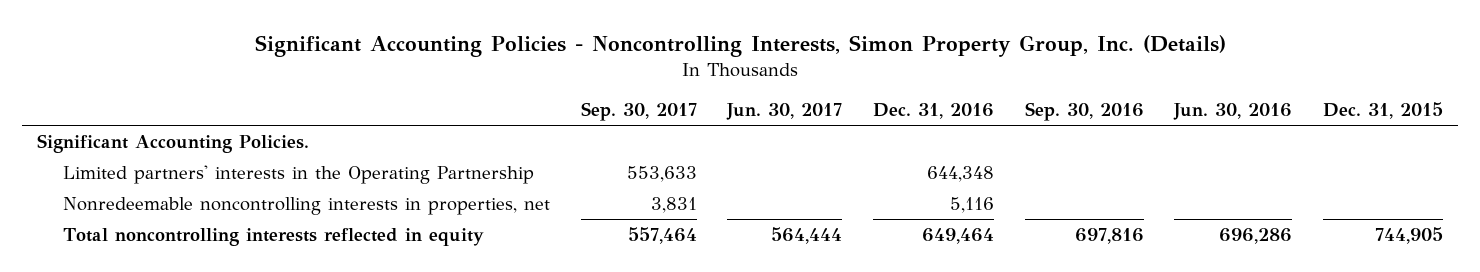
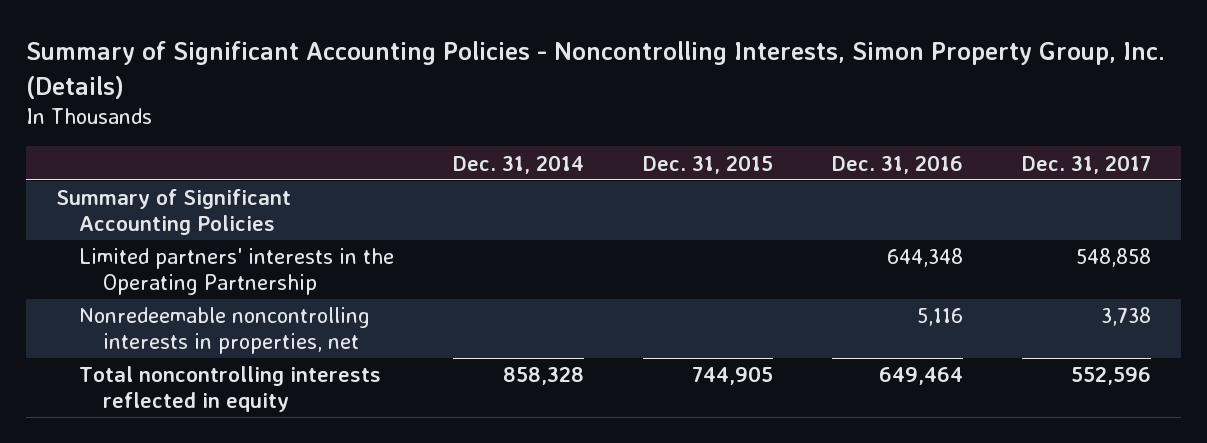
- Significant Accounting Policies - Noncontrolling Interests, Simon Property Group, Inc. (Details)
+ Summary of Significant Accounting Policies - Noncontrolling Interests, Simon Property Group, Inc. (Details)
- | Sep. 30, 2017 | Jun. 30, 2017 | Dec. 31, 2016 | Sep. 30, 2016 | Jun. 30, 2016 | Dec. 31, 2015
+ | Dec. 31, 2014 | Dec. 31, 2015 | Dec. 31, 2016 | Dec. 31, 2017
- Significant Accounting Policies.
+ Summary of Significant Accounting Policies

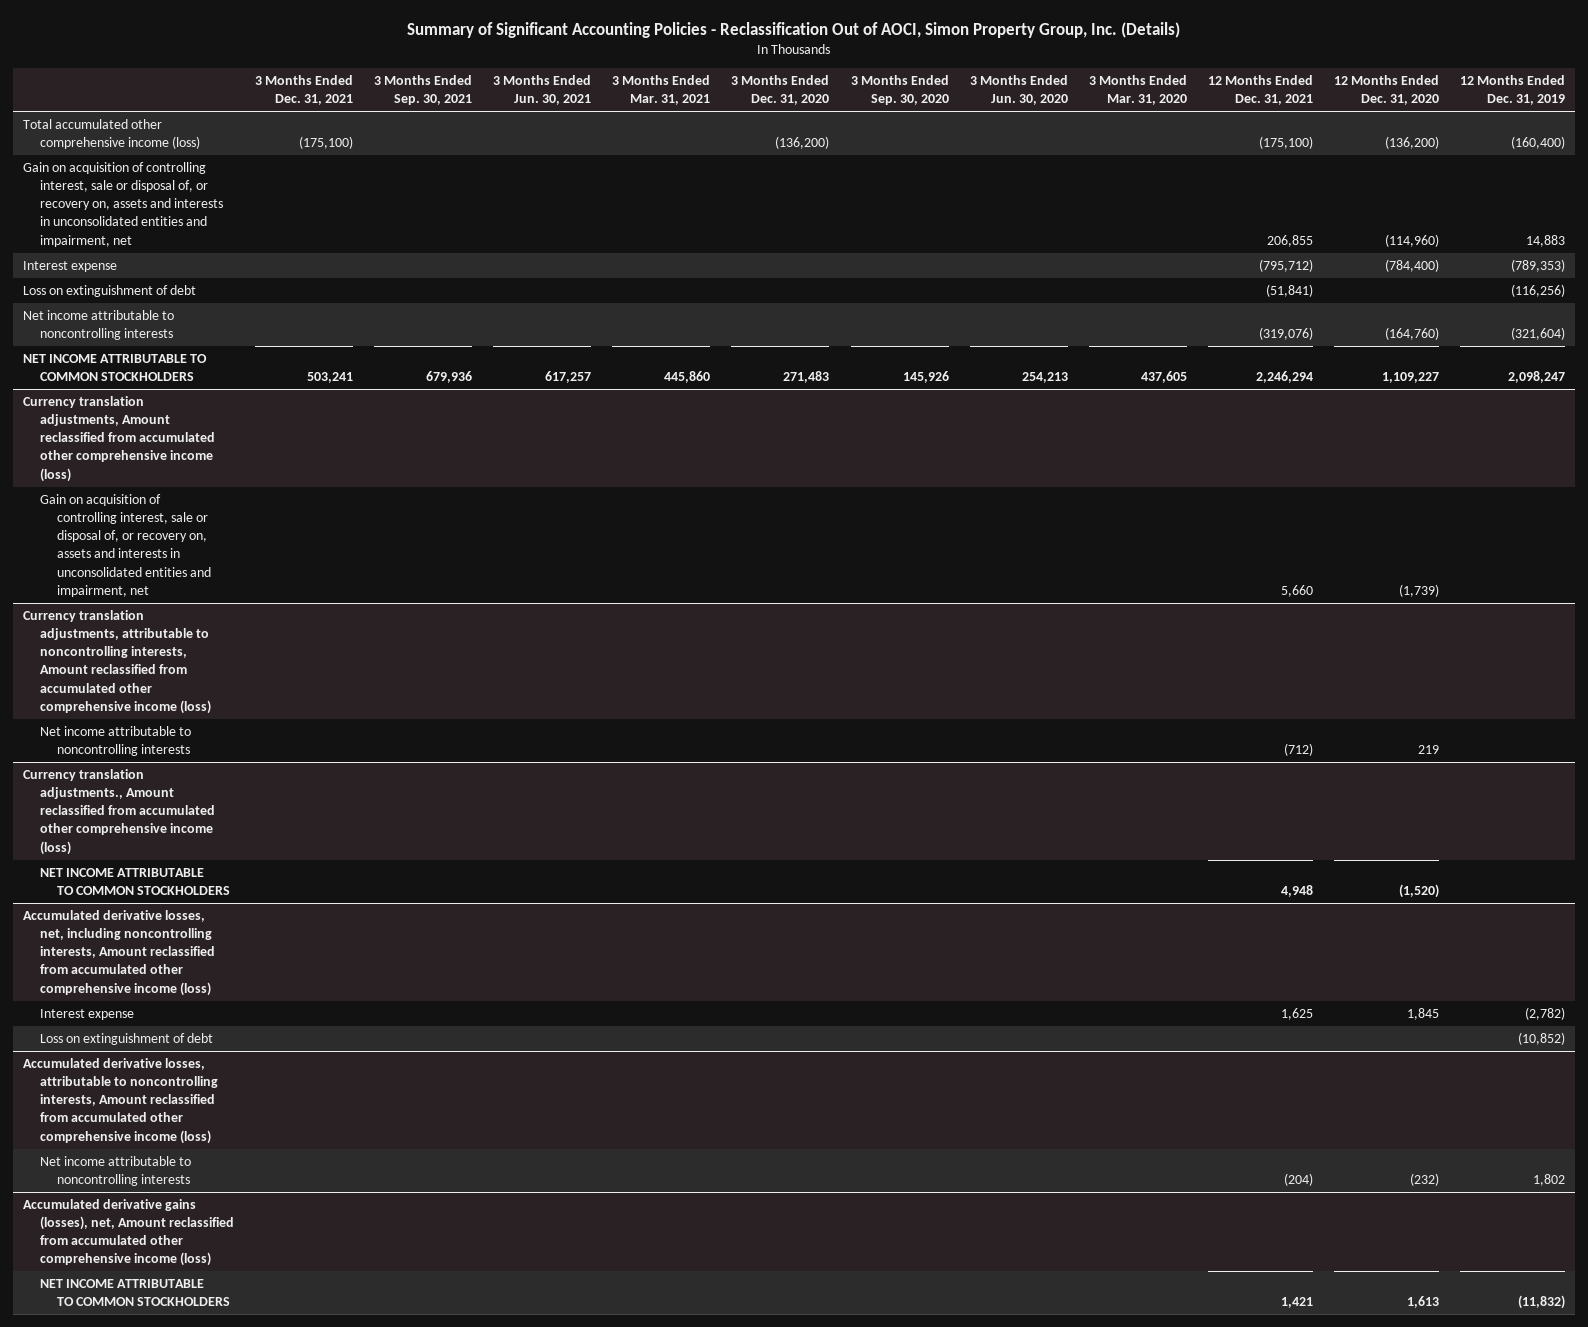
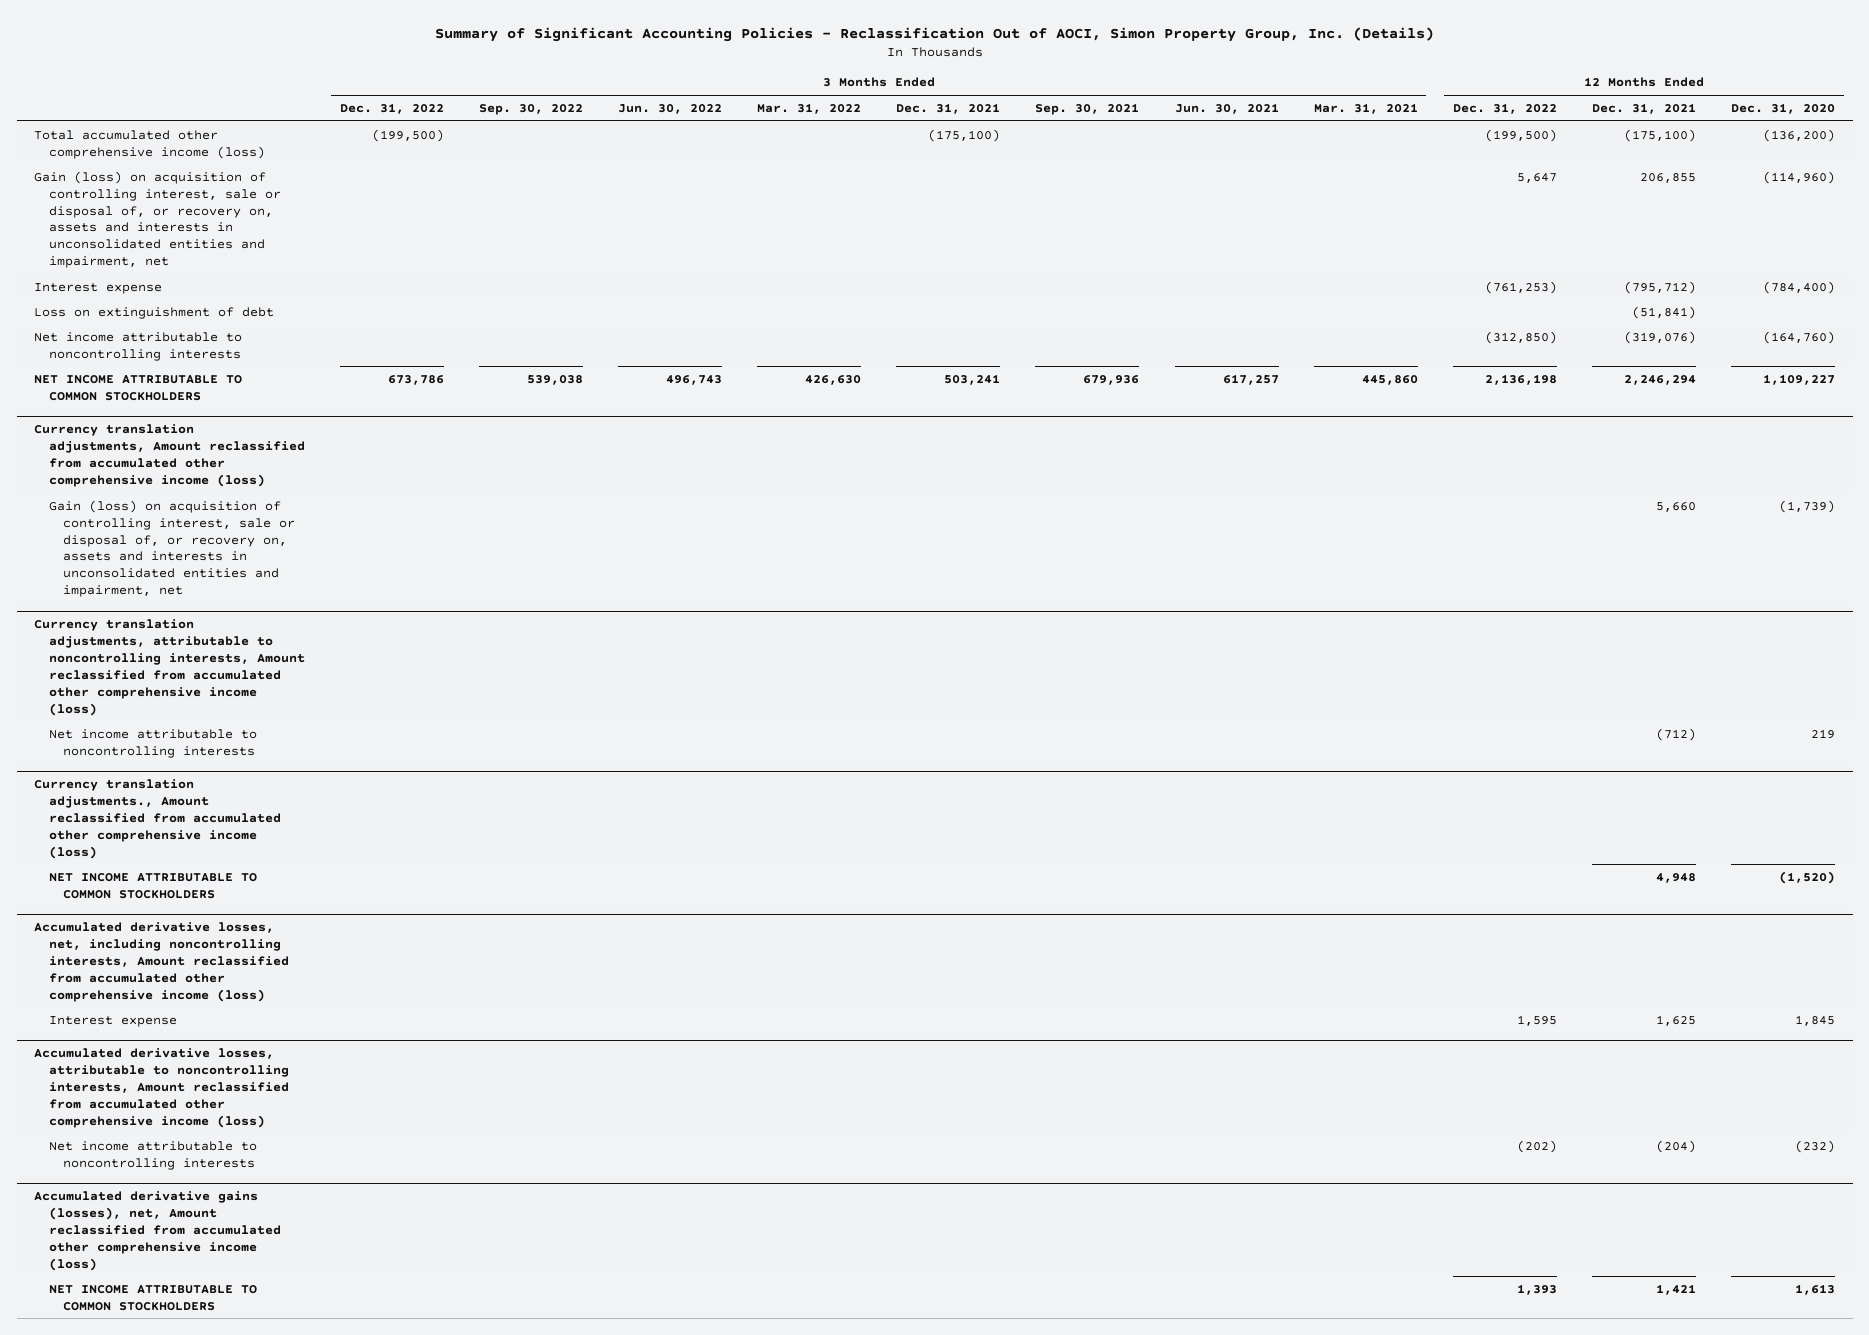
- | 3 Months Ended Dec. 31, 2021 | 3 Months Ended Sep. 30, 2021 | 3 Months Ended Jun. 30, 2021 | 3 Months Ended Mar. 31, 2021 | 3 Months Ended Dec. 31, 2020 | 3 Months Ended Sep. 30, 2020 | 3 Months Ended Jun. 30, 2020 | 3 Months Ended Mar. 31, 2020 | 12 Months Ended Dec. 31, 2021 | 12 Months Ended Dec. 31, 2020 | 12 Months Ended Dec. 31, 2019
+ | 3 Months Ended Dec. 31, 2022 | 3 Months Ended Sep. 30, 2022 | 3 Months Ended Jun. 30, 2022 | 3 Months Ended Mar. 31, 2022 | 3 Months Ended Dec. 31, 2021 | 3 Months Ended Sep. 30, 2021 | 3 Months Ended Jun. 30, 2021 | 3 Months Ended Mar. 31, 2021 | 12 Months Ended Dec. 31, 2022 | 12 Months Ended Dec. 31, 2021 | 12 Months Ended Dec. 31, 2020
- Gain on acquisition of controlling interest, sale or disposal of, or recovery on, assets and interests in unconsolidated entities and impairment, net | | | | | | | | | 206,855 | (114,960) | 14,883
+ Gain (loss) on acquisition of controlling interest, sale or disposal of, or recovery on, assets and interests in unconsolidated entities and impairment, net | | | | | | | | | 5,647 | 206,855 | (114,960)
@ Currency translation adjustments, Amount reclassified from accumulated other comprehensive income (loss)
- Gain on acquisition of controlling interest, sale or disposal of, or recovery on, assets and interests in unconsolidated entities and impairment, net | | | | | | | | | 5,660 | (1,739) |
+ Gain (loss) on acquisition of controlling interest, sale or disposal of, or recovery on, assets and interests in unconsolidated entities and impairment, net | | | | | | | | | | 5,660 | (1,739)
@ Accumulated derivative losses, net, including noncontrolling interests, Amount reclassified from accumulated other comprehensive income (loss)
- Loss on extinguishment of debt | | | | | | | | | | | (10,852)

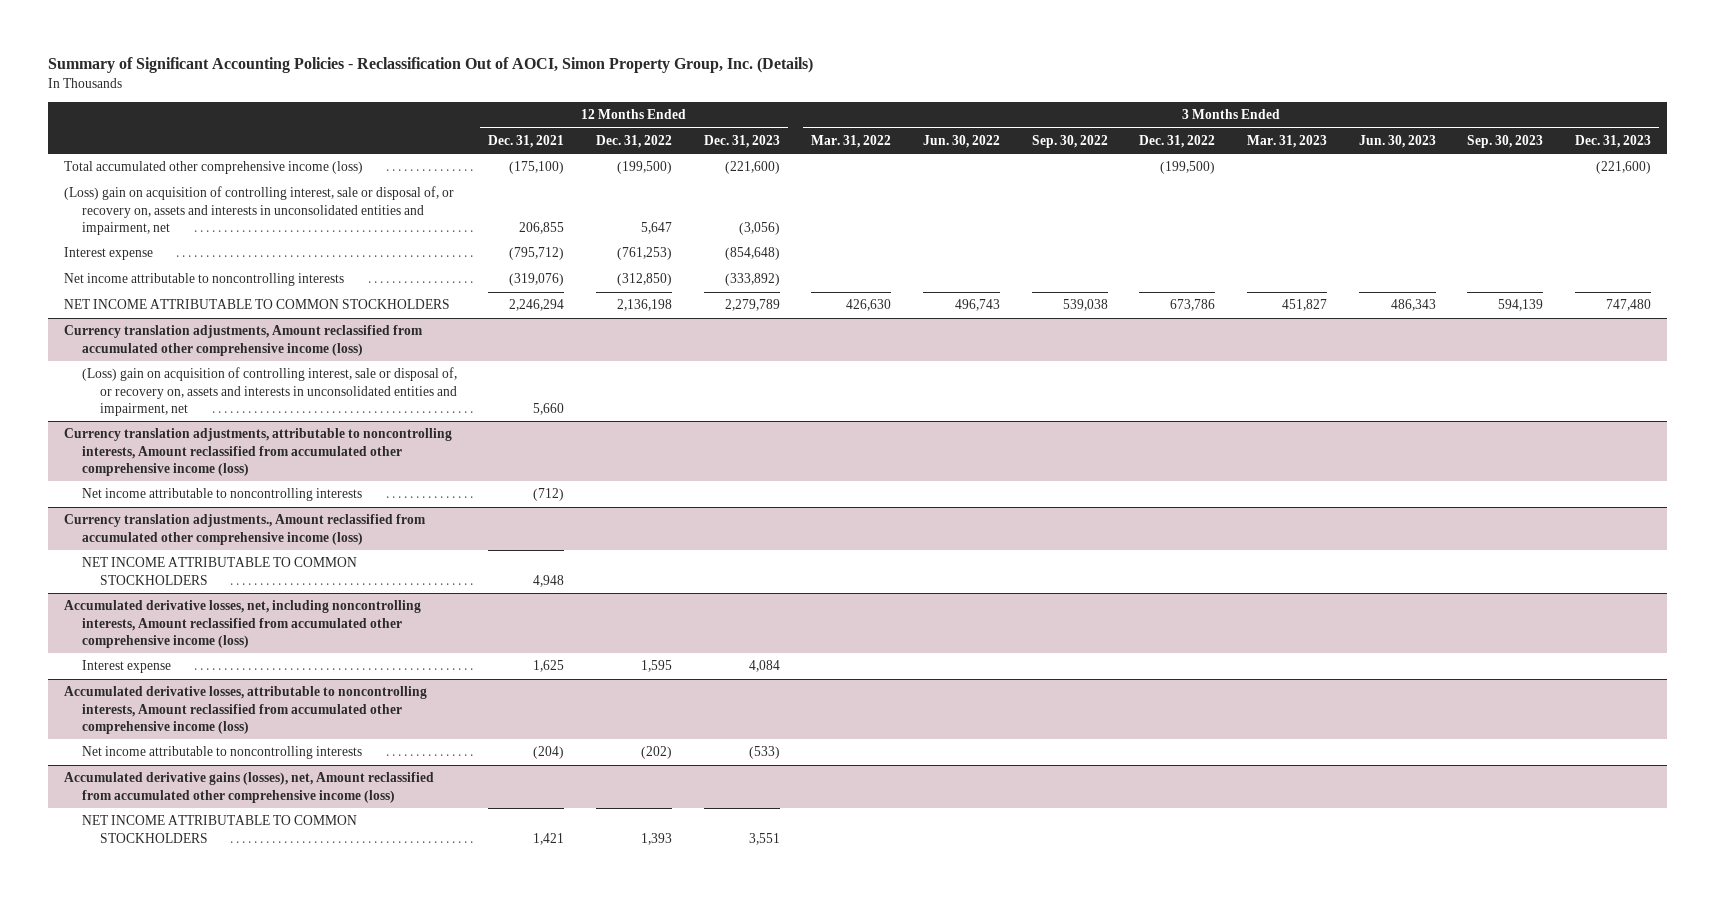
- | 3 Months Ended Dec. 31, 2022 | 3 Months Ended Sep. 30, 2022 | 3 Months Ended Jun. 30, 2022 | 3 Months Ended Mar. 31, 2022 | 3 Months Ended Dec. 31, 2021 | 3 Months Ended Sep. 30, 2021 | 3 Months Ended Jun. 30, 2021 | 3 Months Ended Mar. 31, 2021 | 12 Months Ended Dec. 31, 2022 | 12 Months Ended Dec. 31, 2021 | 12 Months Ended Dec. 31, 2020
+ | 12 Months Ended Dec. 31, 2021 | 12 Months Ended Dec. 31, 2022 | 12 Months Ended Dec. 31, 2023 | 3 Months Ended Mar. 31, 2022 | 3 Months Ended Jun. 30, 2022 | 3 Months Ended Sep. 30, 2022 | 3 Months Ended Dec. 31, 2022 | 3 Months Ended Mar. 31, 2023 | 3 Months Ended Jun. 30, 2023 | 3 Months Ended Sep. 30, 2023 | 3 Months Ended Dec. 31, 2023
- Gain (loss) on acquisition of controlling interest, sale or disposal of, or recovery on, assets and interests in unconsolidated entities and impairment, net | | | | | | | | | 5,647 | 206,855 | (114,960)
+ (Loss) gain on acquisition of controlling interest, sale or disposal of, or recovery on, assets and interests in unconsolidated entities and impairment, net | 206,855 | 5,647 | (3,056) | | | | | | | |
- Loss on extinguishment of debt | | | | | | | | | | (51,841) |
@ Currency translation adjustments, Amount reclassified from accumulated other comprehensive income (loss)
- Gain (loss) on acquisition of controlling interest, sale or disposal of, or recovery on, assets and interests in unconsolidated entities and impairment, net | | | | | | | | | | 5,660 | (1,739)
+ (Loss) gain on acquisition of controlling interest, sale or disposal of, or recovery on, assets and interests in unconsolidated entities and impairment, net | 5,660 | | | | | | | | | |

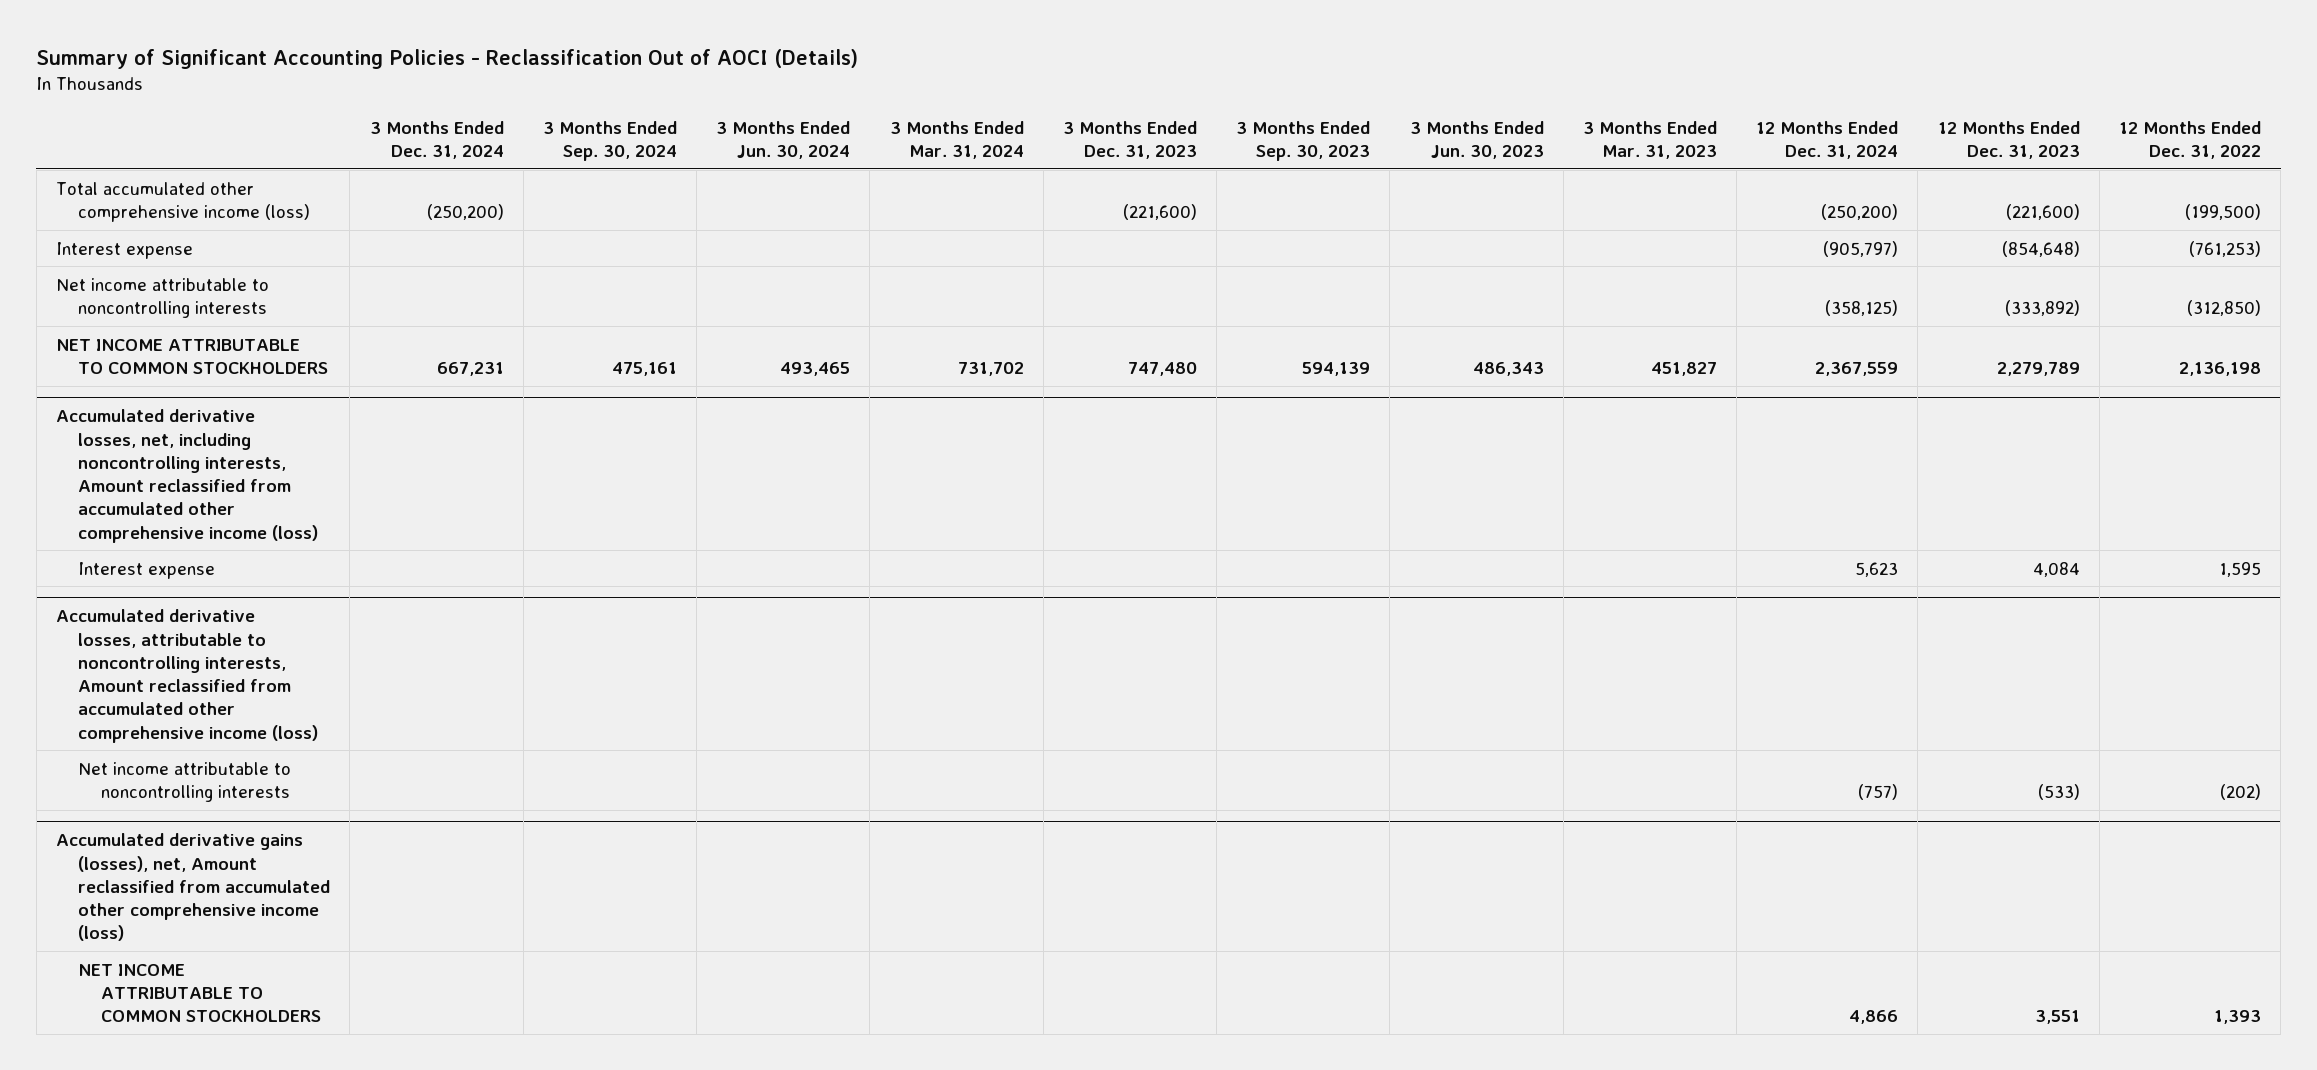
- Summary of Significant Accounting Policies - Reclassification Out of AOCI, Simon Property Group, Inc. (Details)
+ Summary of Significant Accounting Policies - Reclassification Out of AOCI (Details)
- | 12 Months Ended Dec. 31, 2021 | 12 Months Ended Dec. 31, 2022 | 12 Months Ended Dec. 31, 2023 | 3 Months Ended Mar. 31, 2022 | 3 Months Ended Jun. 30, 2022 | 3 Months Ended Sep. 30, 2022 | 3 Months Ended Dec. 31, 2022 | 3 Months Ended Mar. 31, 2023 | 3 Months Ended Jun. 30, 2023 | 3 Months Ended Sep. 30, 2023 | 3 Months Ended Dec. 31, 2023
+ | 3 Months Ended Dec. 31, 2024 | 3 Months Ended Sep. 30, 2024 | 3 Months Ended Jun. 30, 2024 | 3 Months Ended Mar. 31, 2024 | 3 Months Ended Dec. 31, 2023 | 3 Months Ended Sep. 30, 2023 | 3 Months Ended Jun. 30, 2023 | 3 Months Ended Mar. 31, 2023 | 12 Months Ended Dec. 31, 2024 | 12 Months Ended Dec. 31, 2023 | 12 Months Ended Dec. 31, 2022
- (Loss) gain on acquisition of controlling interest, sale or disposal of, or recovery on, assets and interests in unconsolidated entities and impairment, net | 206,855 | 5,647 | (3,056) | | | | | | | |
- Currency translation adjustments, Amount reclassified from accumulated other comprehensive income (loss)
- (Loss) gain on acquisition of controlling interest, sale or disposal of, or recovery on, assets and interests in unconsolidated entities and impairment, net | 5,660 | | | | | | | | | |
- Currency translation adjustments, attributable to noncontrolling interests, Amount reclassified from accumulated other comprehensive income (loss)
- Net income attributable to noncontrolling interests | (712) | | | | | | | | | |
- Currency translation adjustments., Amount reclassified from accumulated other comprehensive income (loss)
- NET INCOME ATTRIBUTABLE TO COMMON STOCKHOLDERS | 4,948 | | | | | | | | | |

